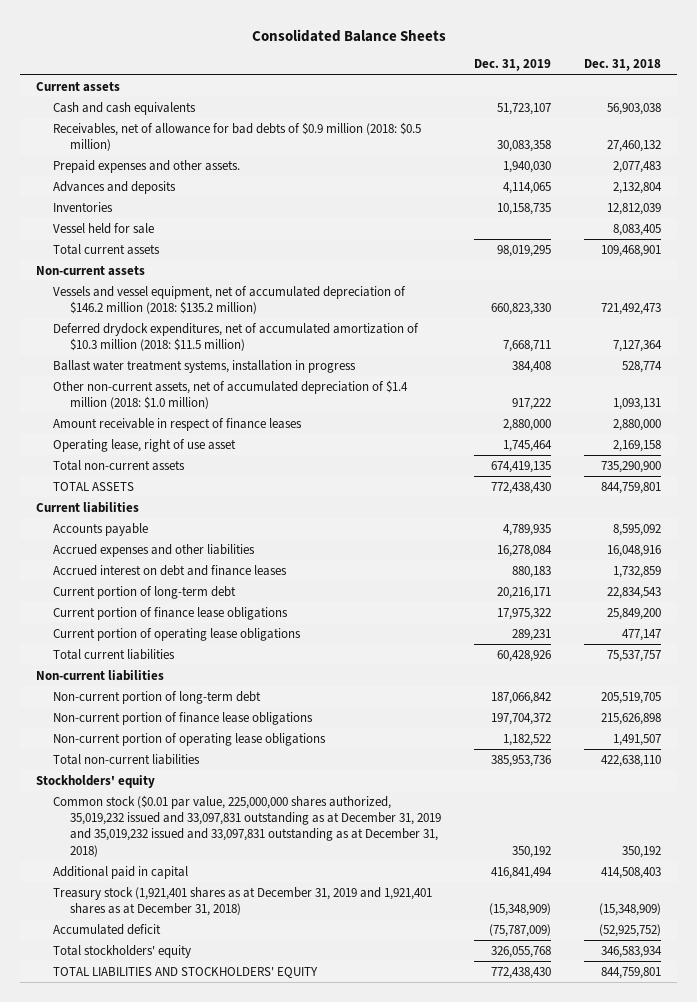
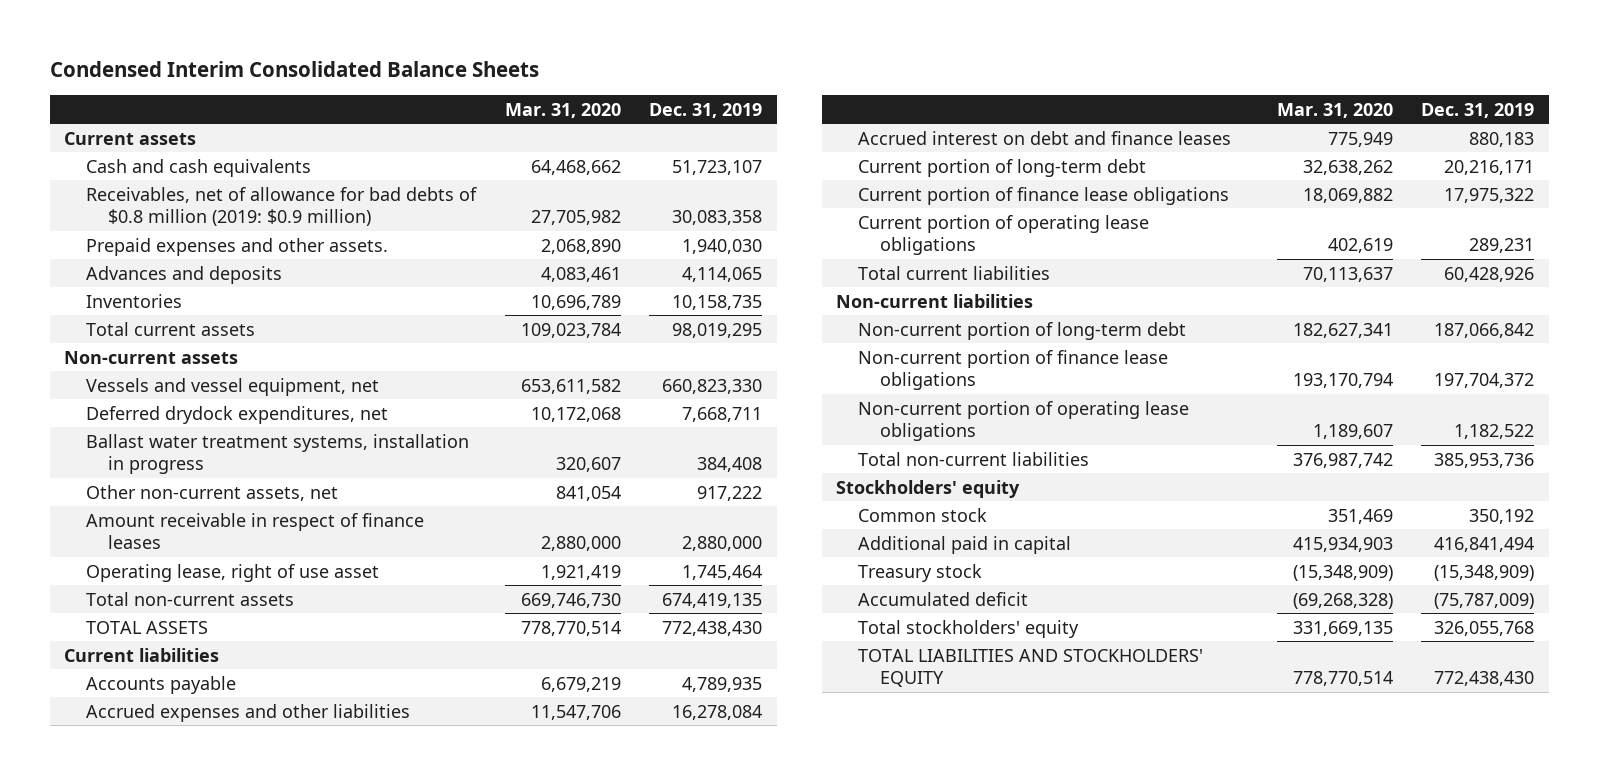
- Consolidated Balance Sheets
+ Condensed Interim Consolidated Balance Sheets
- | Dec. 31, 2019 | Dec. 31, 2018
+ | Mar. 31, 2020 | Dec. 31, 2019
- Receivables, net of allowance for bad debts of $0.9 million (2018: $0.5 million) | 30,083,358 | 27,460,132
+ Receivables, net of allowance for bad debts of $0.8 million (2019: $0.9 million) | 27,705,982 | 30,083,358
- Vessel held for sale | | 8,083,405
- Vessels and vessel equipment, net of accumulated depreciation of $146.2 million (2018: $135.2 million) | 660,823,330 | 721,492,473
- Deferred drydock expenditures, net of accumulated amortization of $10.3 million (2018: $11.5 million) | 7,668,711 | 7,127,364
+ Vessels and vessel equipment, net | 653,611,582 | 660,823,330
+ Deferred drydock expenditures, net | 10,172,068 | 7,668,711
- Other non-current assets, net of accumulated depreciation of $1.4 million (2018: $1.0 million) | 917,222 | 1,093,131
+ Other non-current assets, net | 841,054 | 917,222
- Common stock ($0.01 par value, 225,000,000 shares authorized, 35,019,232 issued and 33,097,831 outstanding as at December 31, 2019 and 35,019,232 issued and 33,097,831 outstanding as at December 31, 2018) | 350,192 | 350,192
+ Common stock | 351,469 | 350,192
- Treasury stock (1,921,401 shares as at December 31, 2019 and 1,921,401 shares as at December 31, 2018) | (15,348,909) | (15,348,909)
+ Treasury stock | (15,348,909) | (15,348,909)

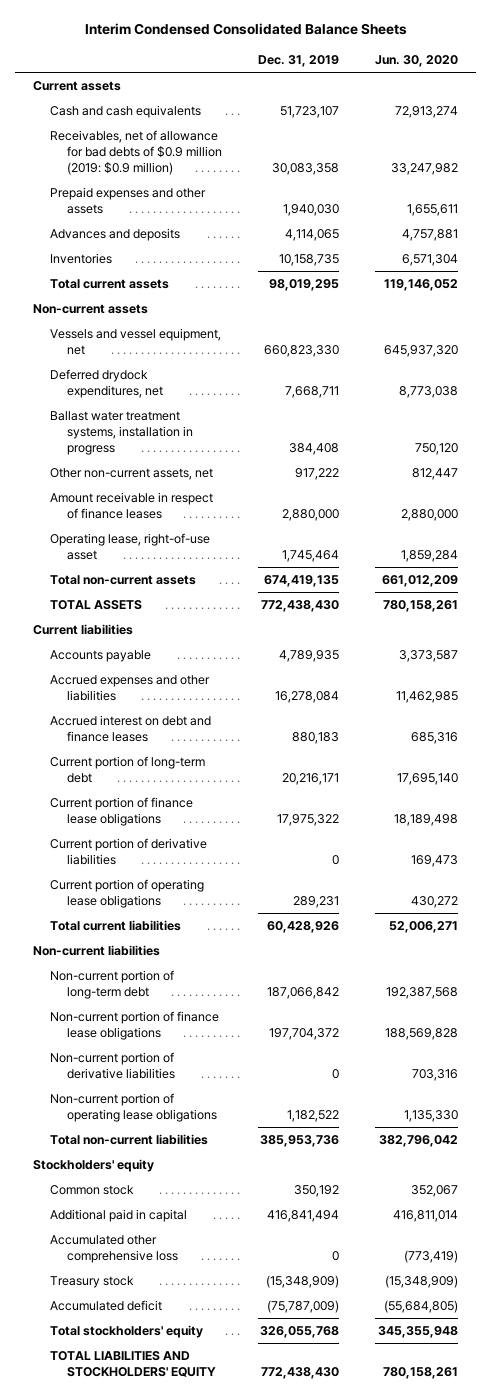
- Condensed Interim Consolidated Balance Sheets
+ Interim Condensed Consolidated Balance Sheets
- | Mar. 31, 2020 | Dec. 31, 2019
+ | Dec. 31, 2019 | Jun. 30, 2020
- Receivables, net of allowance for bad debts of $0.8 million (2019: $0.9 million) | 27,705,982 | 30,083,358
- Prepaid expenses and other assets. | 2,068,890 | 1,940,030
+ Receivables, net of allowance for bad debts of $0.9 million (2019: $0.9 million) | 30,083,358 | 33,247,982
+ Prepaid expenses and other assets | 1,940,030 | 1,655,611
- Operating lease, right of use asset | 1,921,419 | 1,745,464
+ Operating lease, right-of-use asset | 1,745,464 | 1,859,284
+ Current portion of derivative liabilities | 0 | 169,473
+ Non-current portion of derivative liabilities | 0 | 703,316
+ Accumulated other comprehensive loss | 0 | (773,419)

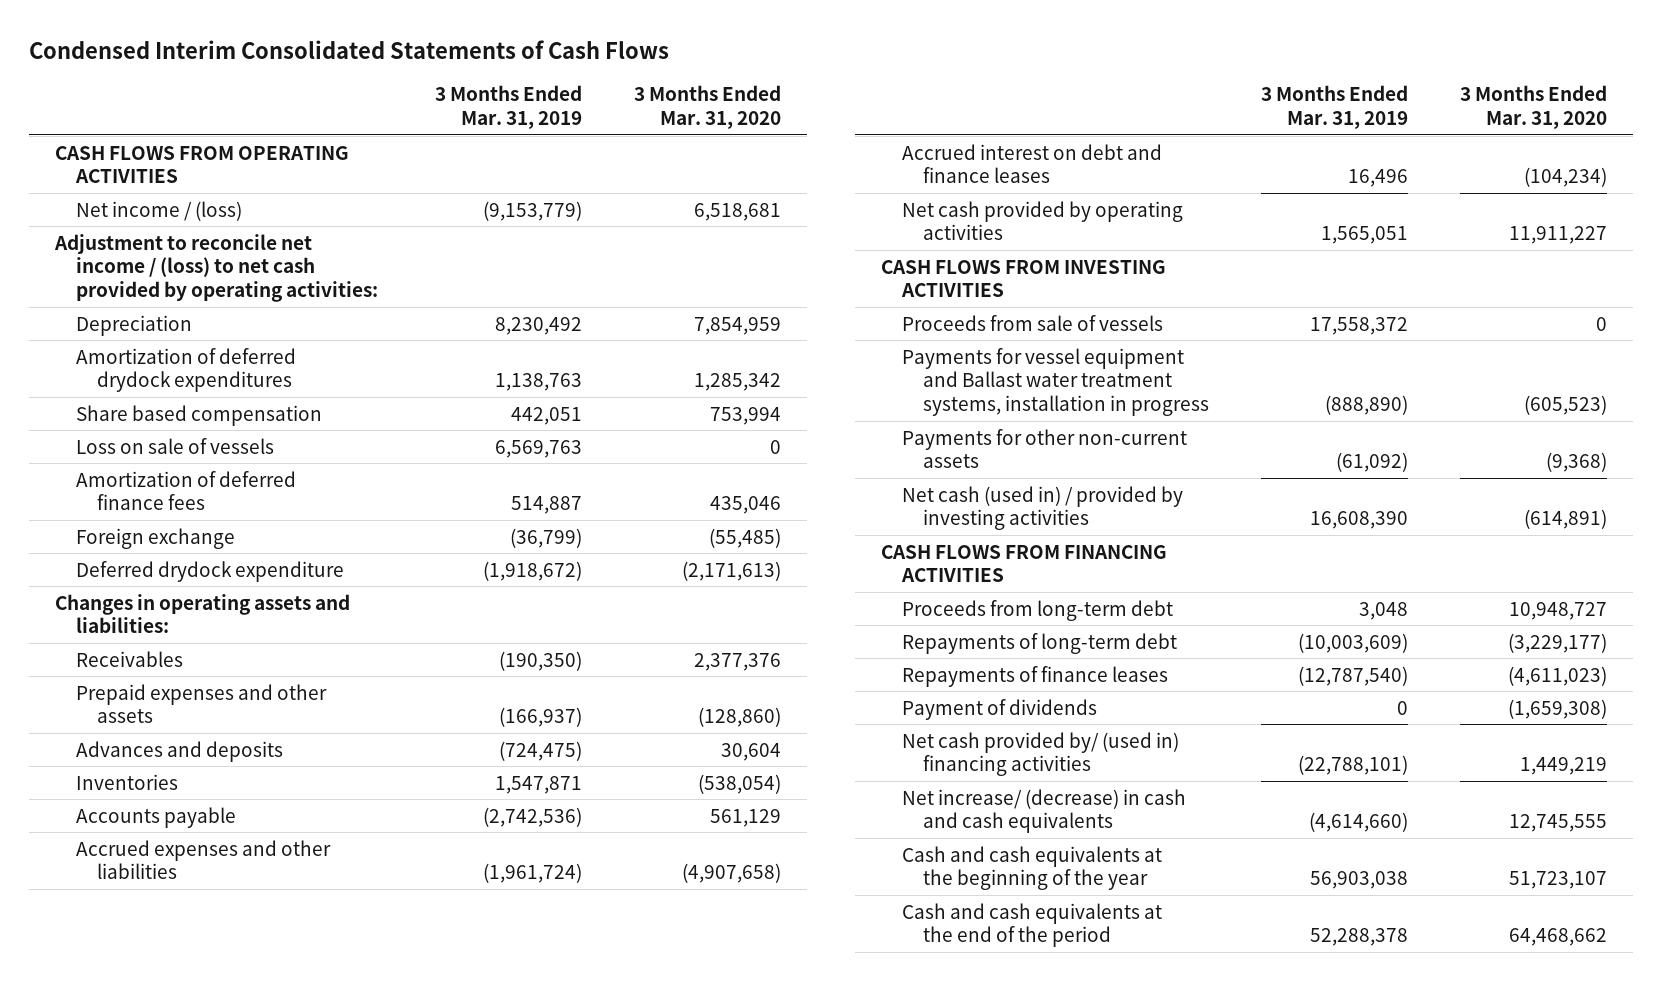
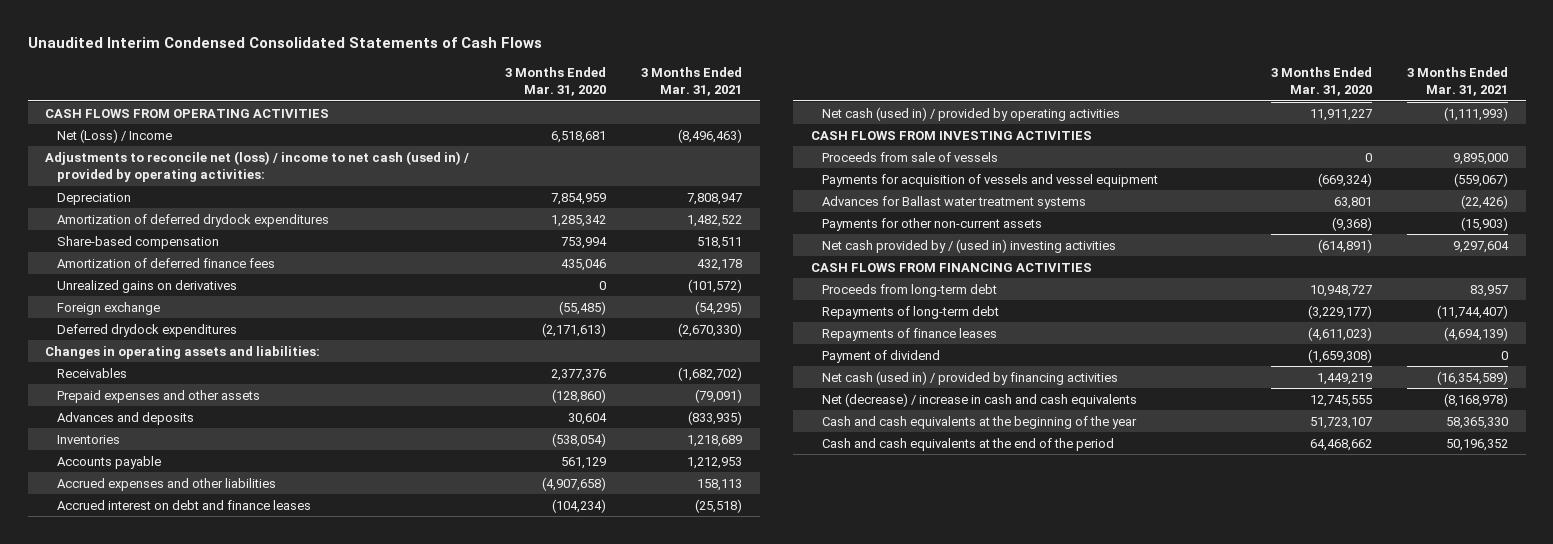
- Condensed Interim Consolidated Statements of Cash Flows
+ Unaudited Interim Condensed Consolidated Statements of Cash Flows
- | 3 Months Ended Mar. 31, 2019 | 3 Months Ended Mar. 31, 2020
+ | 3 Months Ended Mar. 31, 2020 | 3 Months Ended Mar. 31, 2021
- Net income / (loss) | (9,153,779) | 6,518,681
- Adjustment to reconcile net income / (loss) to net cash provided by operating activities:
+ Net (Loss) / Income | 6,518,681 | (8,496,463)
+ Adjustments to reconcile net (loss) / income to net cash (used in) / provided by operating activities:
- Share based compensation | 442,051 | 753,994
- Loss on sale of vessels | 6,569,763 | 0
+ Share-based compensation | 753,994 | 518,511
+ Unrealized gains on derivatives | 0 | (101,572)
- Deferred drydock expenditure | (1,918,672) | (2,171,613)
+ Deferred drydock expenditures | (2,171,613) | (2,670,330)
- Net cash provided by operating activities | 1,565,051 | 11,911,227
+ Net cash (used in) / provided by operating activities | 11,911,227 | (1,111,993)
- Payments for vessel equipment and Ballast water treatment systems, installation in progress | (888,890) | (605,523)
+ Payments for acquisition of vessels and vessel equipment | (669,324) | (559,067)
+ Advances for Ballast water treatment systems | 63,801 | (22,426)
- Net cash (used in) / provided by investing activities | 16,608,390 | (614,891)
+ Net cash provided by / (used in) investing activities | (614,891) | 9,297,604
- Payment of dividends | 0 | (1,659,308)
- Net cash provided by/ (used in) financing activities | (22,788,101) | 1,449,219
- Net increase/ (decrease) in cash and cash equivalents | (4,614,660) | 12,745,555
+ Payment of dividend | (1,659,308) | 0
+ Net cash (used in) / provided by financing activities | 1,449,219 | (16,354,589)
+ Net (decrease) / increase in cash and cash equivalents | 12,745,555 | (8,168,978)

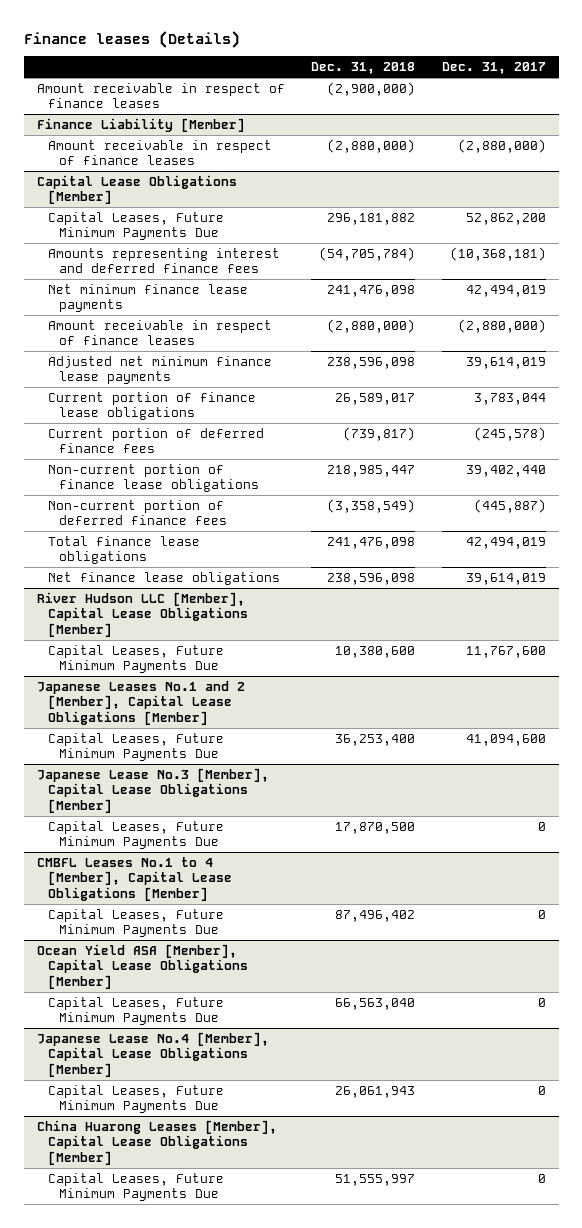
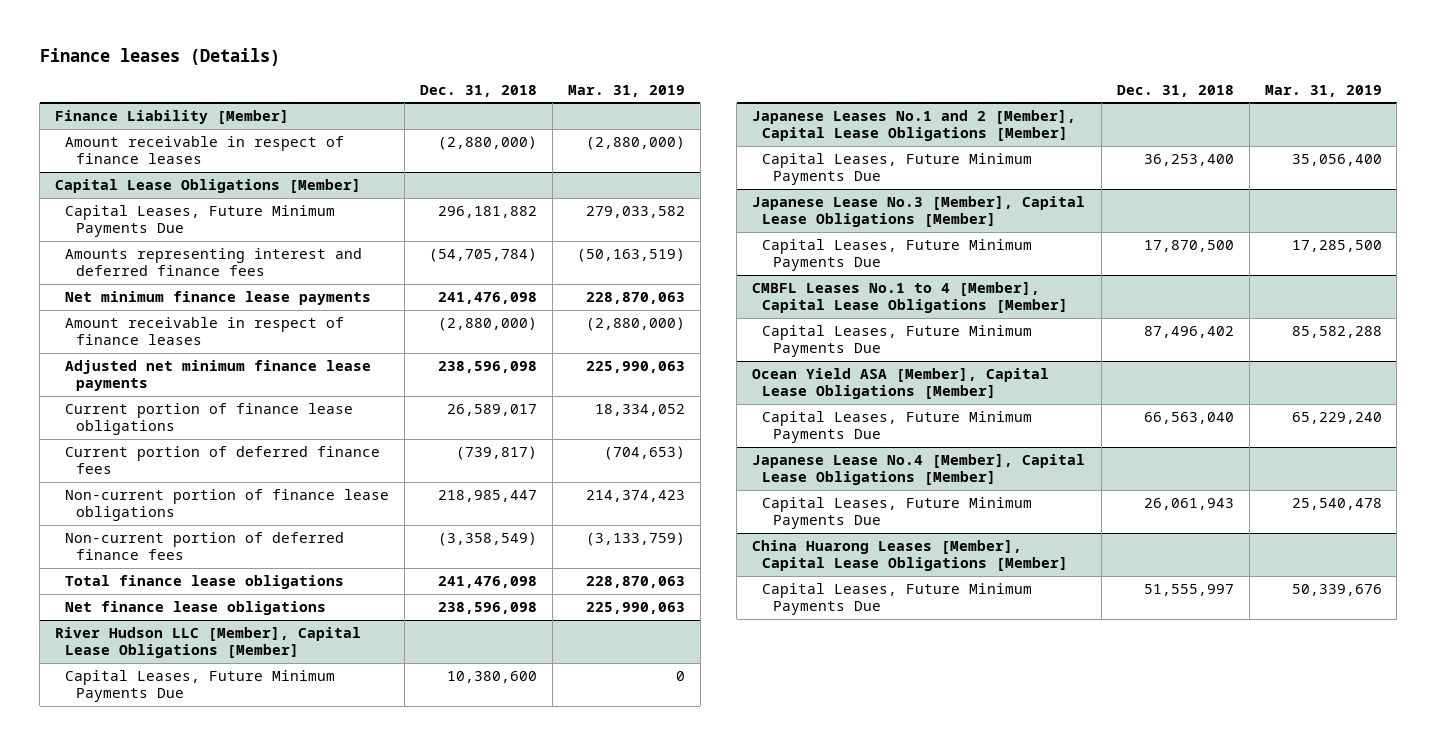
- | Dec. 31, 2018 | Dec. 31, 2017
+ | Dec. 31, 2018 | Mar. 31, 2019
- Amount receivable in respect of finance leases | (2,900,000) |

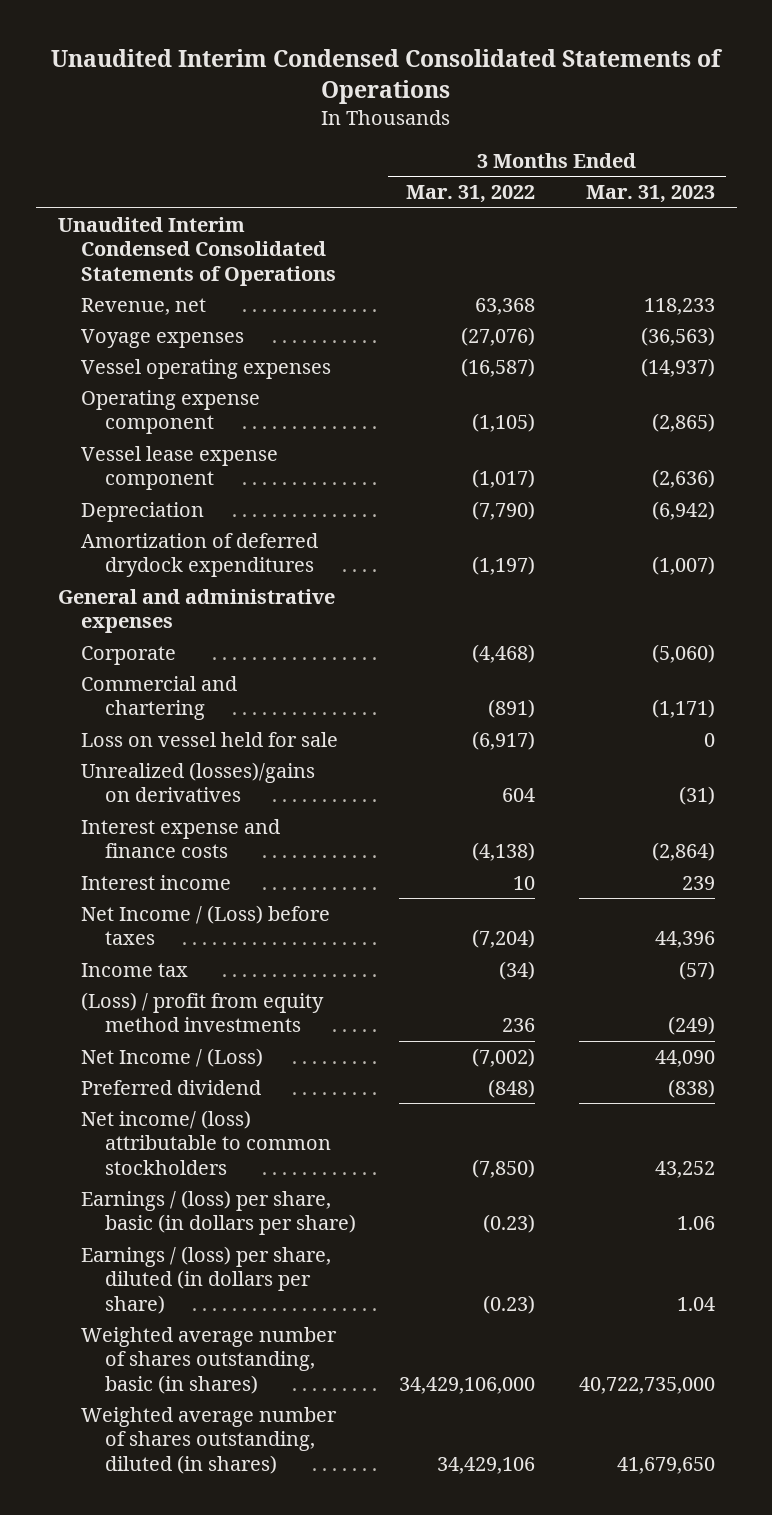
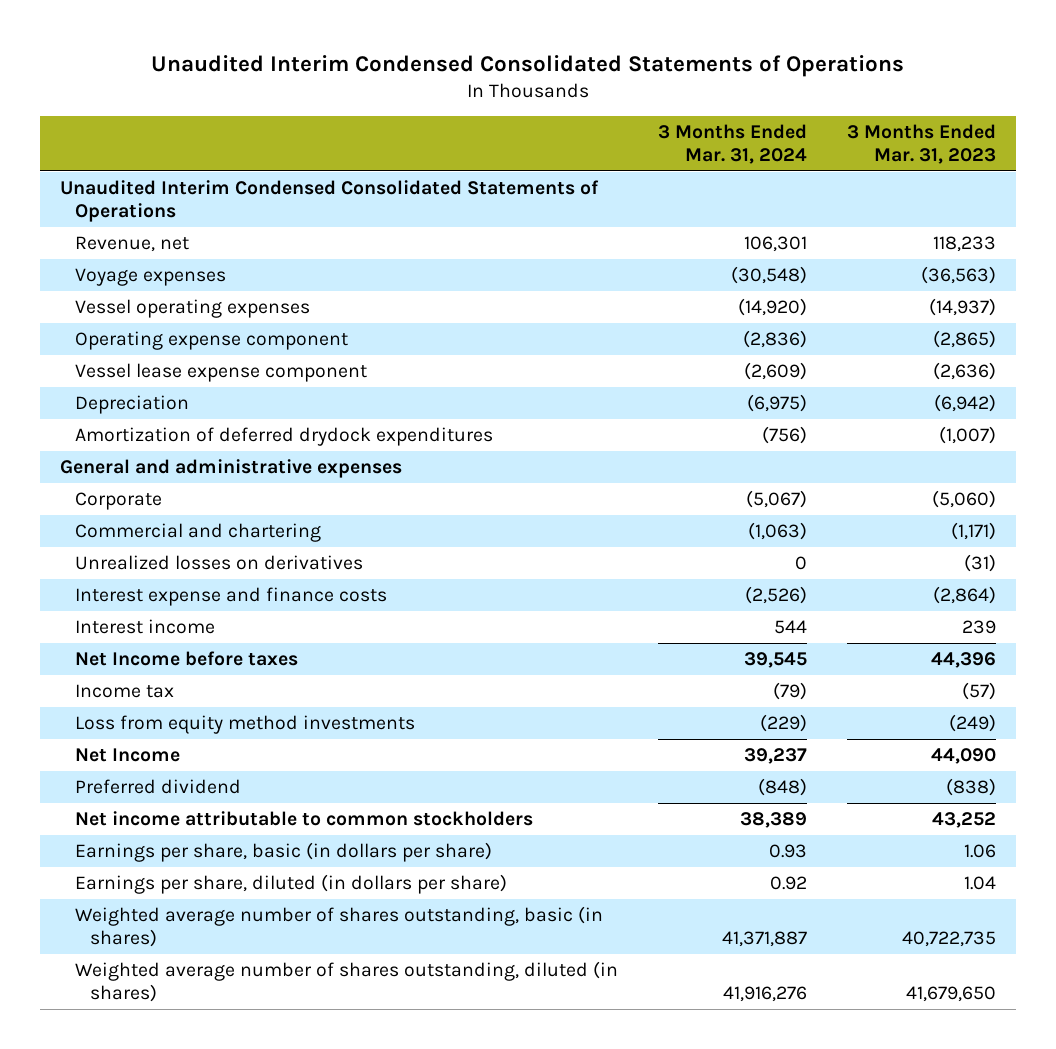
- | 3 Months Ended Mar. 31, 2022 | 3 Months Ended Mar. 31, 2023
+ | 3 Months Ended Mar. 31, 2024 | 3 Months Ended Mar. 31, 2023
- Loss on vessel held for sale | (6,917) | 0
- Unrealized (losses)/gains on derivatives | 604 | (31)
+ Unrealized losses on derivatives | 0 | (31)
- Net Income / (Loss) before taxes | (7,204) | 44,396
+ Net Income before taxes | 39,545 | 44,396
- (Loss) / profit from equity method investments | 236 | (249)
- Net Income / (Loss) | (7,002) | 44,090
+ Loss from equity method investments | (229) | (249)
+ Net Income | 39,237 | 44,090
- Net income/ (loss) attributable to common stockholders | (7,850) | 43,252
- Earnings / (loss) per share, basic (in dollars per share) | (0.23) | 1.06
- Earnings / (loss) per share, diluted (in dollars per share) | (0.23) | 1.04
- Weighted average number of shares outstanding, basic (in shares) | 34,429,106,000 | 40,722,735,000
+ Net income attributable to common stockholders | 38,389 | 43,252
+ Earnings per share, basic (in dollars per share) | 0.93 | 1.06
+ Earnings per share, diluted (in dollars per share) | 0.92 | 1.04
+ Weighted average number of shares outstanding, basic (in shares) | 41,371,887 | 40,722,735

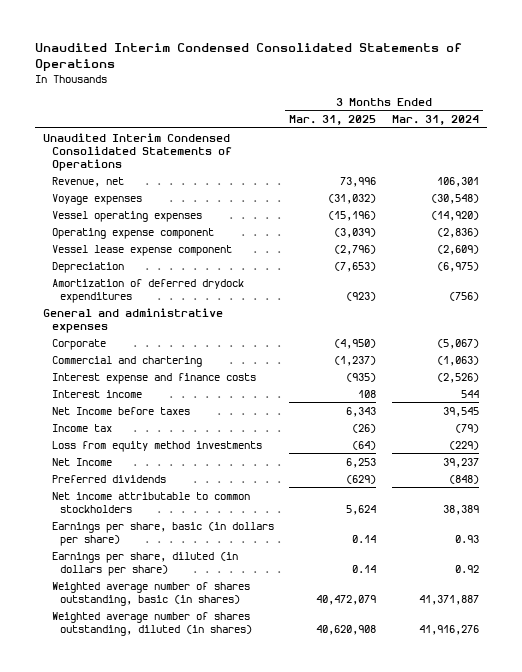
- | 3 Months Ended Mar. 31, 2024 | 3 Months Ended Mar. 31, 2023
+ | 3 Months Ended Mar. 31, 2025 | 3 Months Ended Mar. 31, 2024
- Unrealized losses on derivatives | 0 | (31)
- Preferred dividend | (848) | (838)
+ Preferred dividends | (629) | (848)

